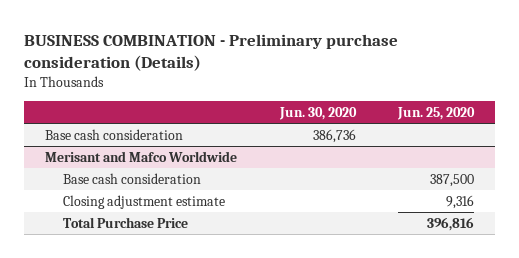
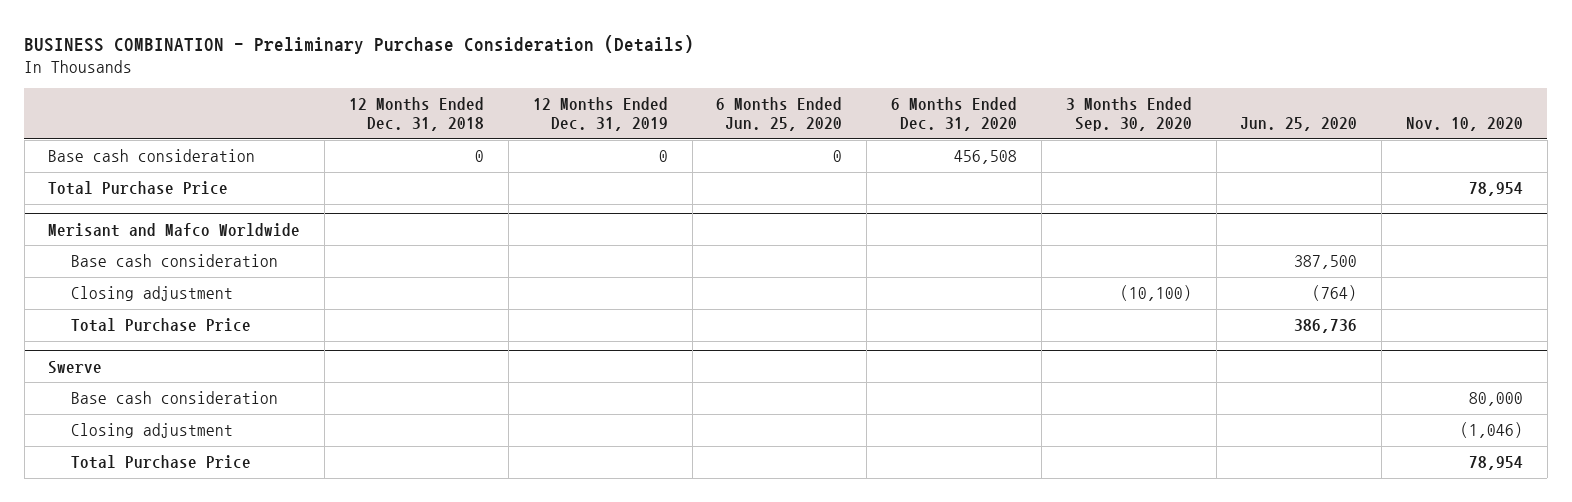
- BUSINESS COMBINATION - Preliminary purchase consideration (Details)
+ BUSINESS COMBINATION - Preliminary Purchase Consideration (Details)
- | Jun. 30, 2020 | Jun. 25, 2020
+ | 12 Months Ended Dec. 31, 2018 | 12 Months Ended Dec. 31, 2019 | 6 Months Ended Jun. 25, 2020 | 6 Months Ended Dec. 31, 2020 | 3 Months Ended Sep. 30, 2020 | Jun. 25, 2020 | Nov. 10, 2020
+ Total Purchase Price | | | | | | | 78,954
@ Merisant and Mafco Worldwide
- Closing adjustment estimate | | 9,316
- Total Purchase Price | | 396,816
+ Closing adjustment | | | | | (10,100) | (764) |
+ Total Purchase Price | | | | | | 386,736 |
+ Swerve
+ Base cash consideration | | | | | | | 80,000
+ Closing adjustment | | | | | | | (1,046)
+ Total Purchase Price | | | | | | | 78,954

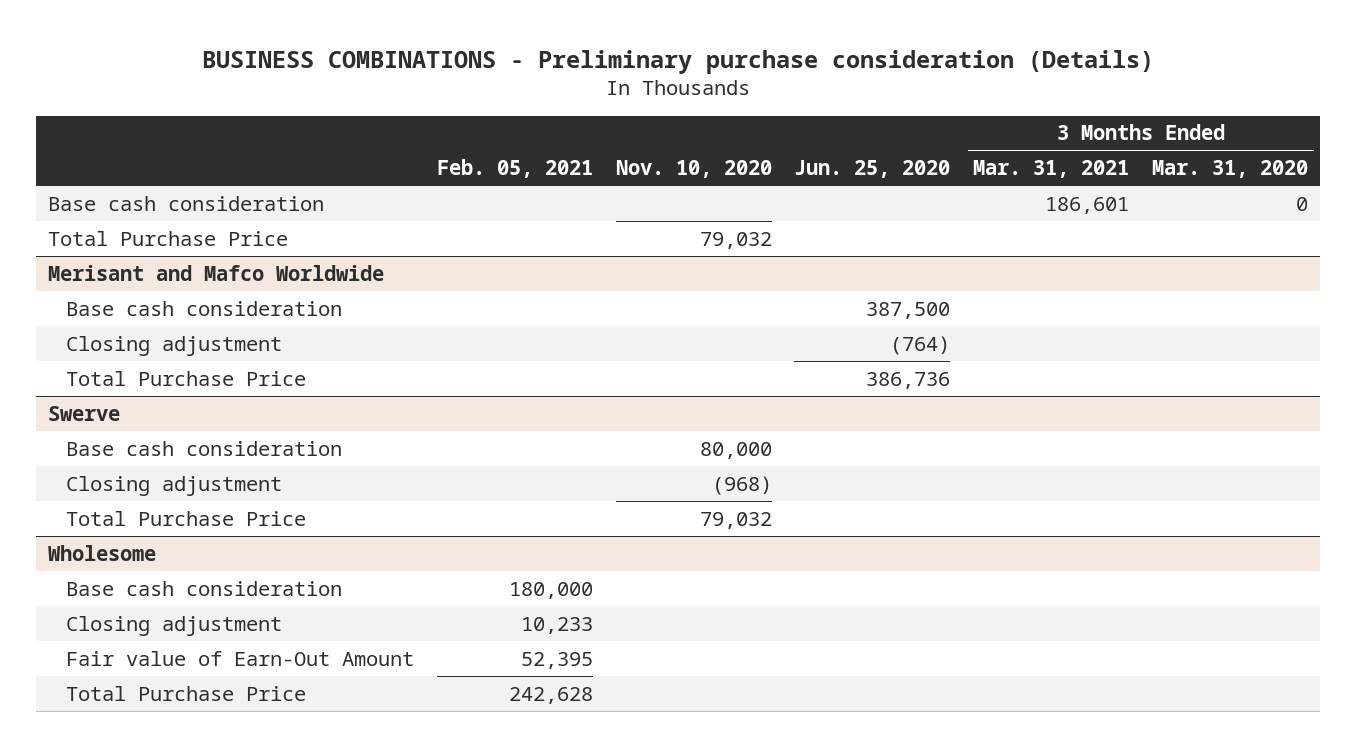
- BUSINESS COMBINATION - Preliminary Purchase Consideration (Details)
+ BUSINESS COMBINATIONS - Preliminary purchase consideration (Details)
- | 12 Months Ended Dec. 31, 2018 | 12 Months Ended Dec. 31, 2019 | 6 Months Ended Jun. 25, 2020 | 6 Months Ended Dec. 31, 2020 | 3 Months Ended Sep. 30, 2020 | Jun. 25, 2020 | Nov. 10, 2020
+ | Feb. 05, 2021 | Nov. 10, 2020 | Jun. 25, 2020 | 3 Months Ended Mar. 31, 2021 | 3 Months Ended Mar. 31, 2020
- Total Purchase Price | | | | | | | 78,954
+ Total Purchase Price | | 79,032 | | |
@ Swerve
- Closing adjustment | | | | | | | (1,046)
- Total Purchase Price | | | | | | | 78,954
+ Closing adjustment | | (968) | | |
+ Total Purchase Price | | 79,032 | | |
+ Wholesome
+ Base cash consideration | 180,000 | | | |
+ Closing adjustment | 10,233 | | | |
+ Fair value of Earn-Out Amount | 52,395 | | | |
+ Total Purchase Price | 242,628 | | | |

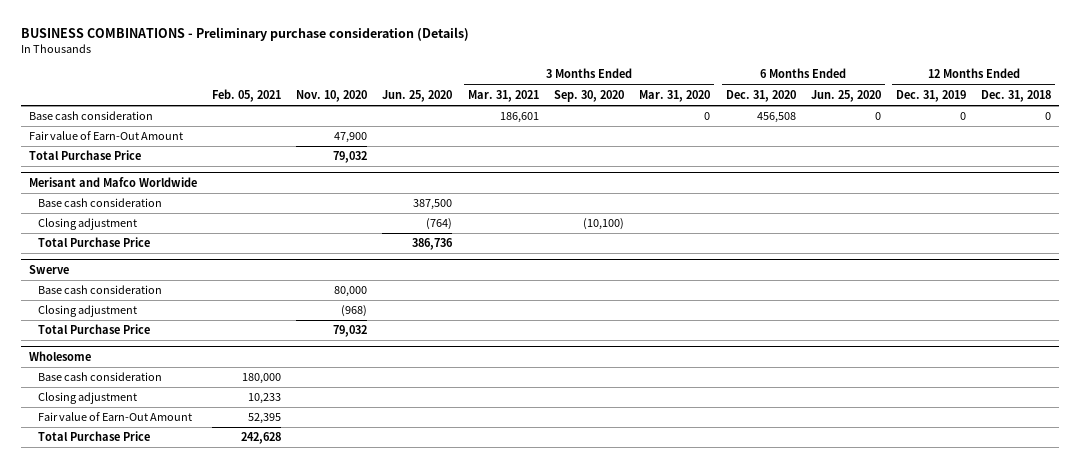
- | Feb. 05, 2021 | Nov. 10, 2020 | Jun. 25, 2020 | 3 Months Ended Mar. 31, 2021 | 3 Months Ended Mar. 31, 2020
+ | Feb. 05, 2021 | Nov. 10, 2020 | Jun. 25, 2020 | 3 Months Ended Mar. 31, 2021 | 3 Months Ended Sep. 30, 2020 | 3 Months Ended Mar. 31, 2020 | 6 Months Ended Dec. 31, 2020 | 6 Months Ended Jun. 25, 2020 | 12 Months Ended Dec. 31, 2019 | 12 Months Ended Dec. 31, 2018
+ Fair value of Earn-Out Amount | | 47,900 | | | | | | | |

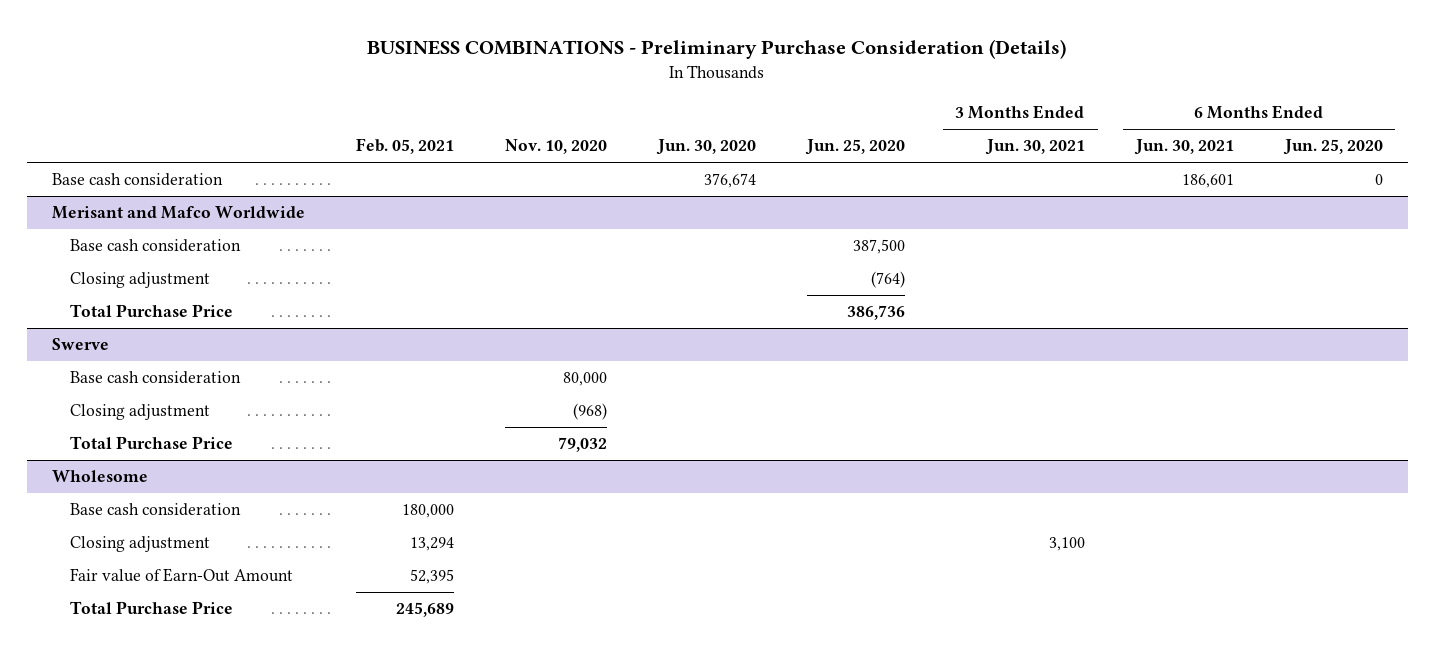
- BUSINESS COMBINATIONS - Preliminary purchase consideration (Details)
+ BUSINESS COMBINATIONS - Preliminary Purchase Consideration (Details)
- | Feb. 05, 2021 | Nov. 10, 2020 | Jun. 25, 2020 | 3 Months Ended Mar. 31, 2021 | 3 Months Ended Sep. 30, 2020 | 3 Months Ended Mar. 31, 2020 | 6 Months Ended Dec. 31, 2020 | 6 Months Ended Jun. 25, 2020 | 12 Months Ended Dec. 31, 2019 | 12 Months Ended Dec. 31, 2018
+ | Feb. 05, 2021 | Nov. 10, 2020 | Jun. 30, 2020 | Jun. 25, 2020 | 3 Months Ended Jun. 30, 2021 | 6 Months Ended Jun. 30, 2021 | 6 Months Ended Jun. 25, 2020
- Fair value of Earn-Out Amount | | 47,900 | | | | | | | |
- Total Purchase Price | | 79,032 | | | | | | | |
@ Wholesome
- Closing adjustment | 10,233 | | | | | | | | |
+ Closing adjustment | 13,294 | | | | 3,100 | |
- Total Purchase Price | 242,628 | | | | | | | | |
+ Total Purchase Price | 245,689 | | | | | |

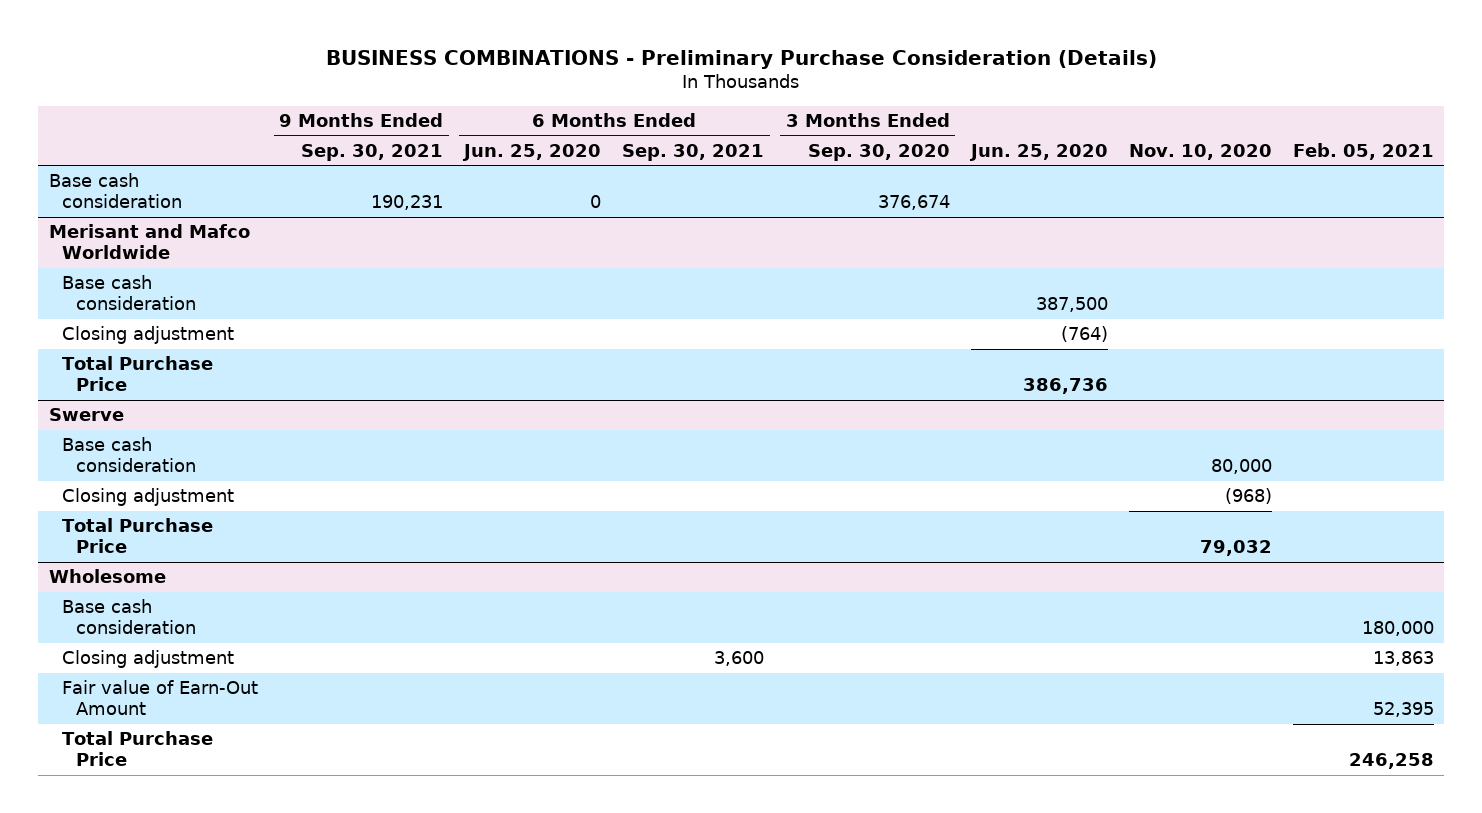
- | Feb. 05, 2021 | Nov. 10, 2020 | Jun. 30, 2020 | Jun. 25, 2020 | 3 Months Ended Jun. 30, 2021 | 6 Months Ended Jun. 30, 2021 | 6 Months Ended Jun. 25, 2020
+ | 9 Months Ended Sep. 30, 2021 | 6 Months Ended Jun. 25, 2020 | 6 Months Ended Sep. 30, 2021 | 3 Months Ended Sep. 30, 2020 | Jun. 25, 2020 | Nov. 10, 2020 | Feb. 05, 2021
@ Wholesome
- Closing adjustment | 13,294 | | | | 3,100 | |
+ Closing adjustment | | | 3,600 | | | | 13,863
- Total Purchase Price | 245,689 | | | | | |
+ Total Purchase Price | | | | | | | 246,258

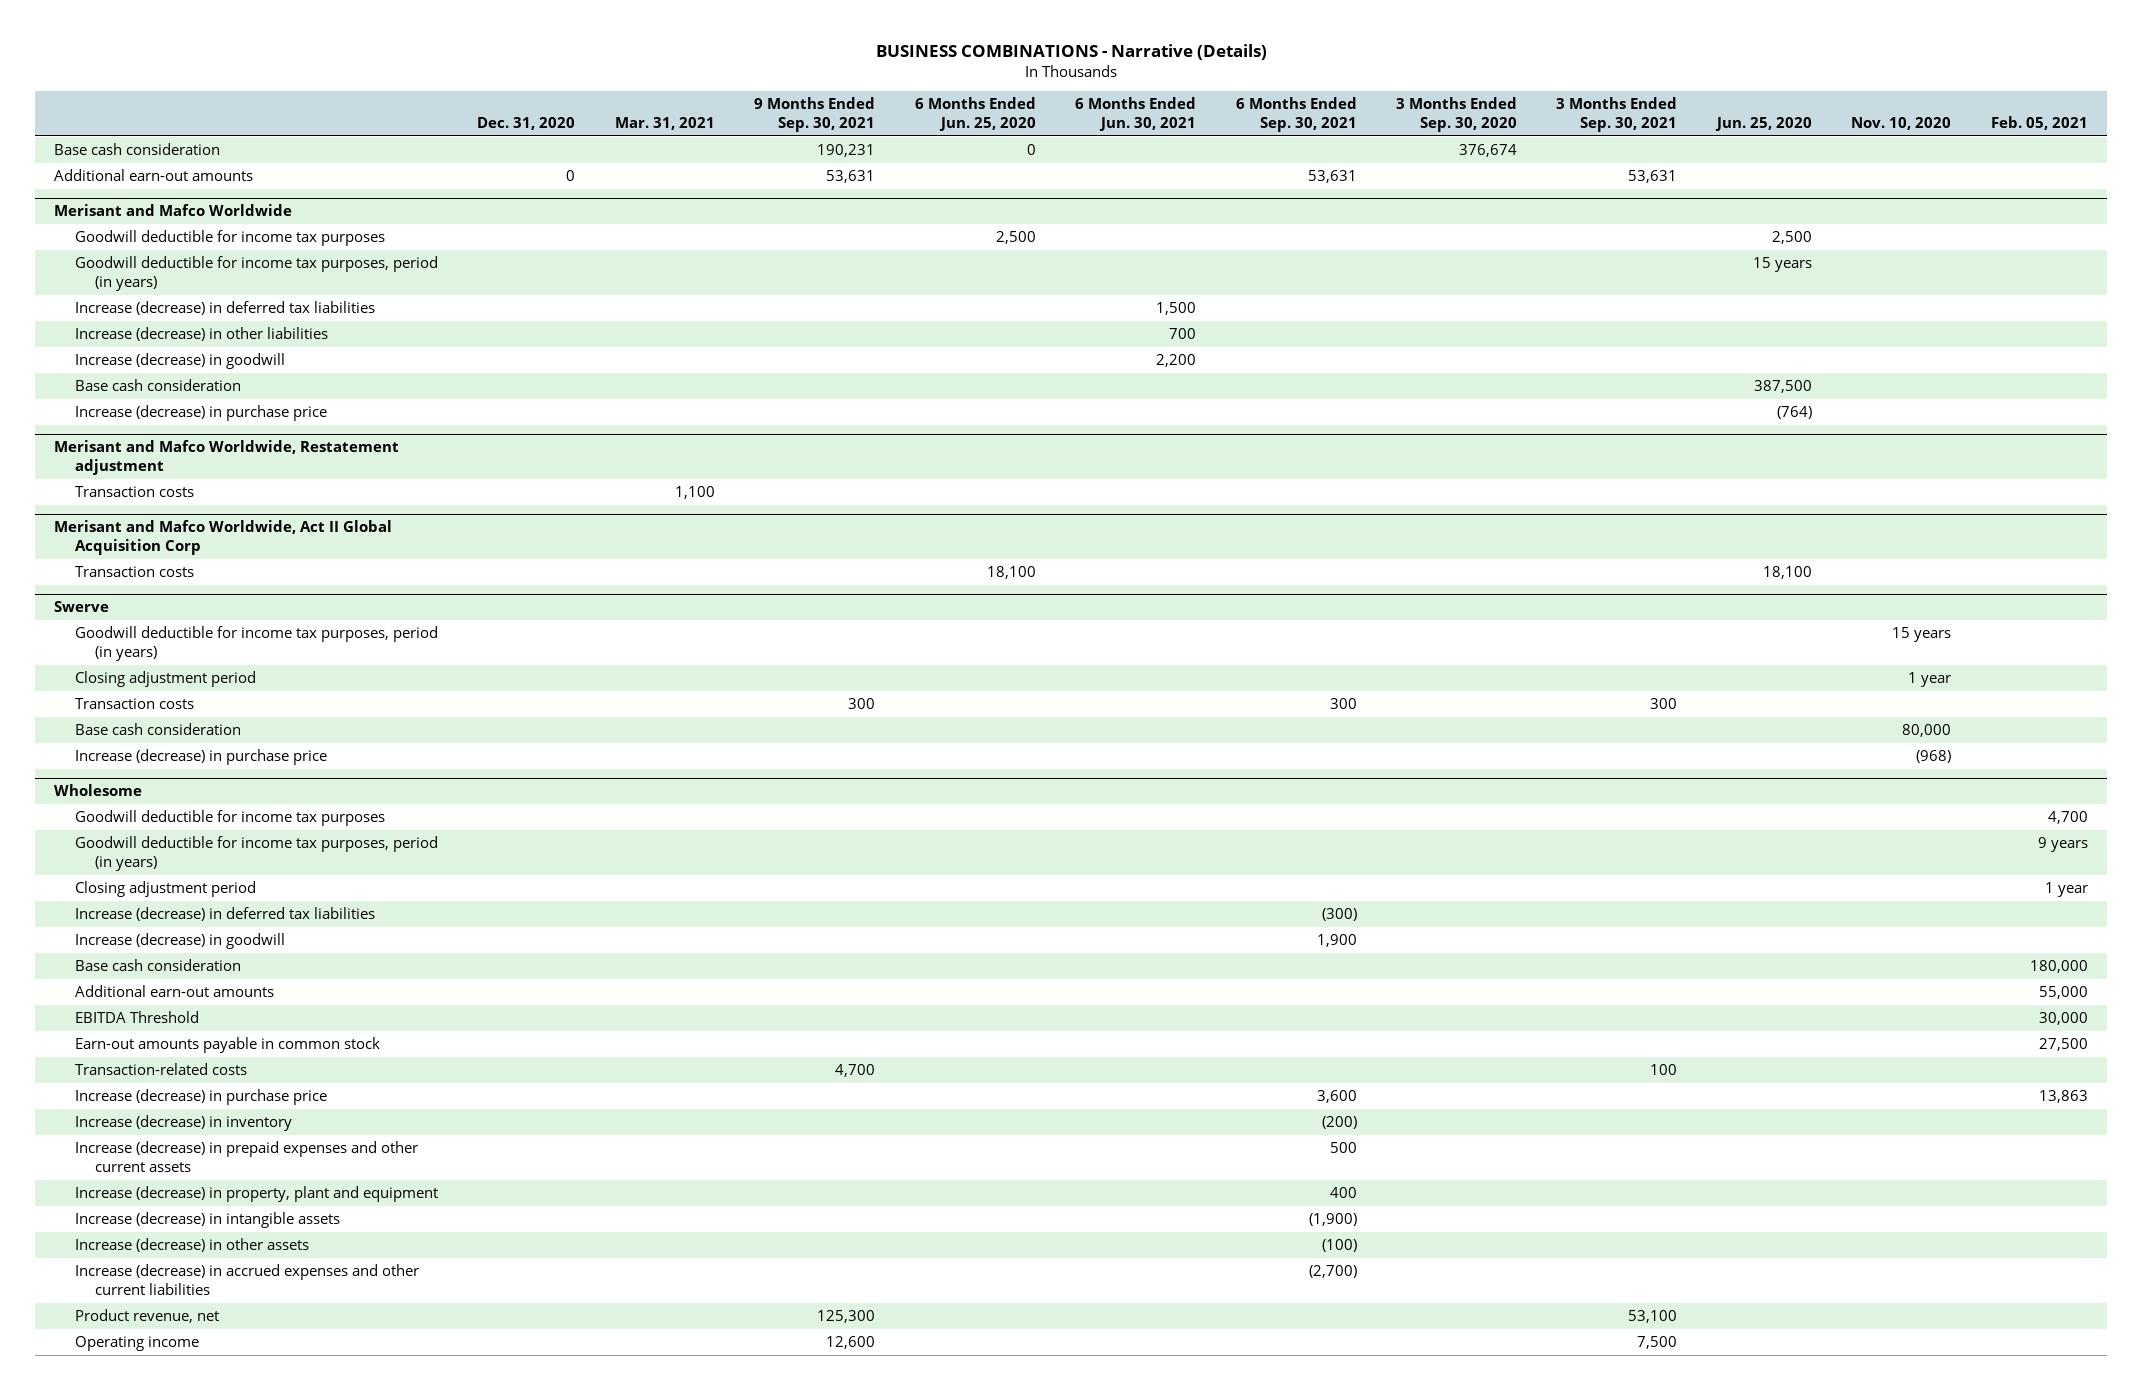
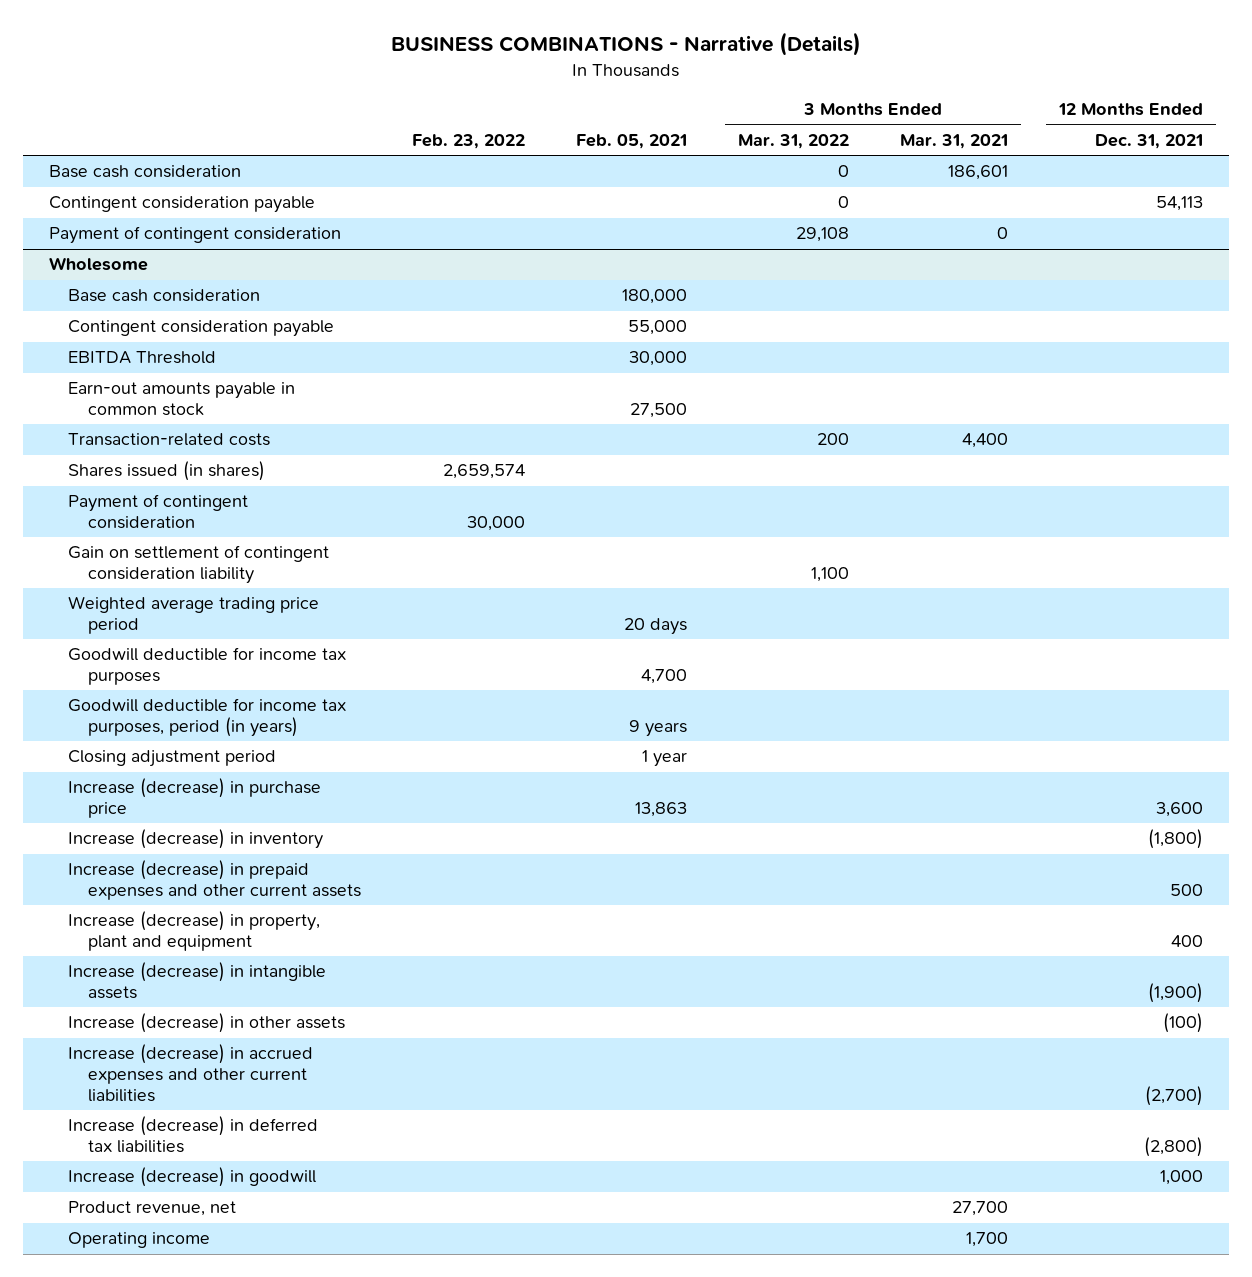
- | Dec. 31, 2020 | Mar. 31, 2021 | 9 Months Ended Sep. 30, 2021 | 6 Months Ended Jun. 25, 2020 | 6 Months Ended Jun. 30, 2021 | 6 Months Ended Sep. 30, 2021 | 3 Months Ended Sep. 30, 2020 | 3 Months Ended Sep. 30, 2021 | Jun. 25, 2020 | Nov. 10, 2020 | Feb. 05, 2021
+ | Feb. 23, 2022 | Feb. 05, 2021 | 3 Months Ended Mar. 31, 2022 | 3 Months Ended Mar. 31, 2021 | 12 Months Ended Dec. 31, 2021
- Additional earn-out amounts | 0 | | 53,631 | | | 53,631 | | 53,631 | | |
- Merisant and Mafco Worldwide
- Goodwill deductible for income tax purposes | | | | 2,500 | | | | | 2,500 | |
- Goodwill deductible for income tax purposes, period (in years) | | | | | | | | | 15 years | |
- Increase (decrease) in deferred tax liabilities | | | | | 1,500 | | | | | |
- Increase (decrease) in other liabilities | | | | | 700 | | | | | |
- Increase (decrease) in goodwill | | | | | 2,200 | | | | | |
- Base cash consideration | | | | | | | | | 387,500 | |
- Increase (decrease) in purchase price | | | | | | | | | (764) | |
- Merisant and Mafco Worldwide, Restatement adjustment
- Transaction costs | | 1,100 | | | | | | | | |
- Merisant and Mafco Worldwide, Act II Global Acquisition Corp
- Transaction costs | | | | 18,100 | | | | | 18,100 | |
- Swerve
- Goodwill deductible for income tax purposes, period (in years) | | | | | | | | | | 15 years |
- Closing adjustment period | | | | | | | | | | 1 year |
- Transaction costs | | | 300 | | | 300 | | 300 | | |
- Base cash consideration | | | | | | | | | | 80,000 |
- Increase (decrease) in purchase price | | | | | | | | | | (968) |
+ Contingent consideration payable | | | 0 | | 54,113
+ Payment of contingent consideration | | | 29,108 | 0 |
@ Wholesome
- Additional earn-out amounts | | | | | | | | | | | 55,000
+ Contingent consideration payable | | 55,000 | | |
+ Shares issued (in shares) | 2,659,574 | | | |
+ Payment of contingent consideration | 30,000 | | | |
+ Gain on settlement of contingent consideration liability | | | 1,100 | |
+ Weighted average trading price period | | 20 days | | |
moved down: Goodwill deductible for income tax purposes | | 4,700 | | |
moved down: Goodwill deductible for income tax purposes, period (in years) | | 9 years | | |
moved down: Closing adjustment period | | 1 year | | |
moved down: Increase (decrease) in deferred tax liabilities | | | | | (2,800)
moved down: Increase (decrease) in goodwill | | | | | 1,000

